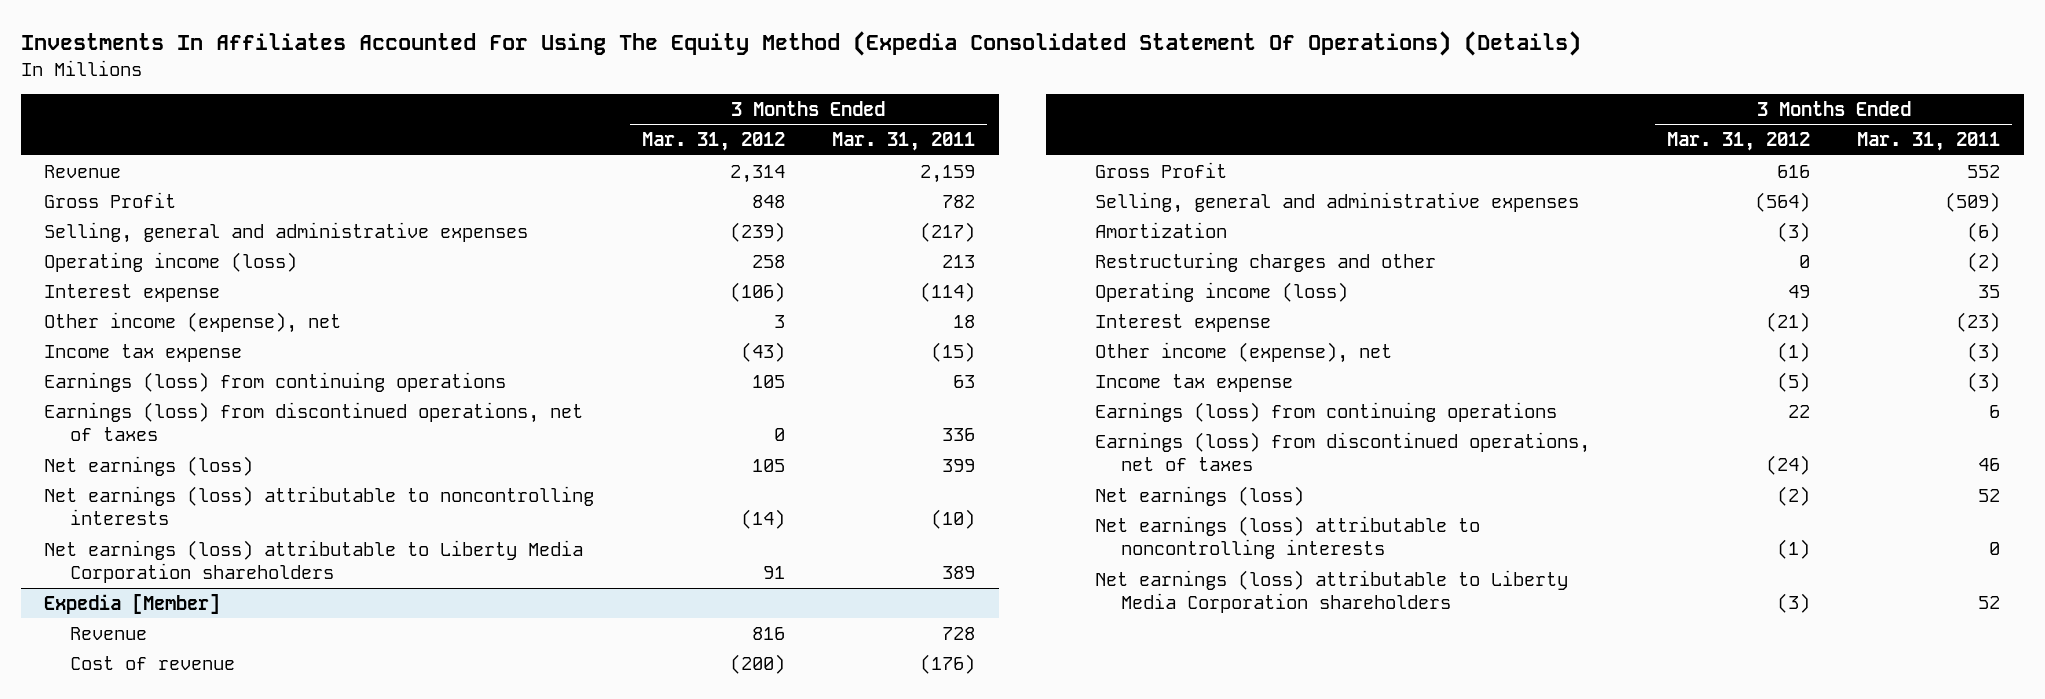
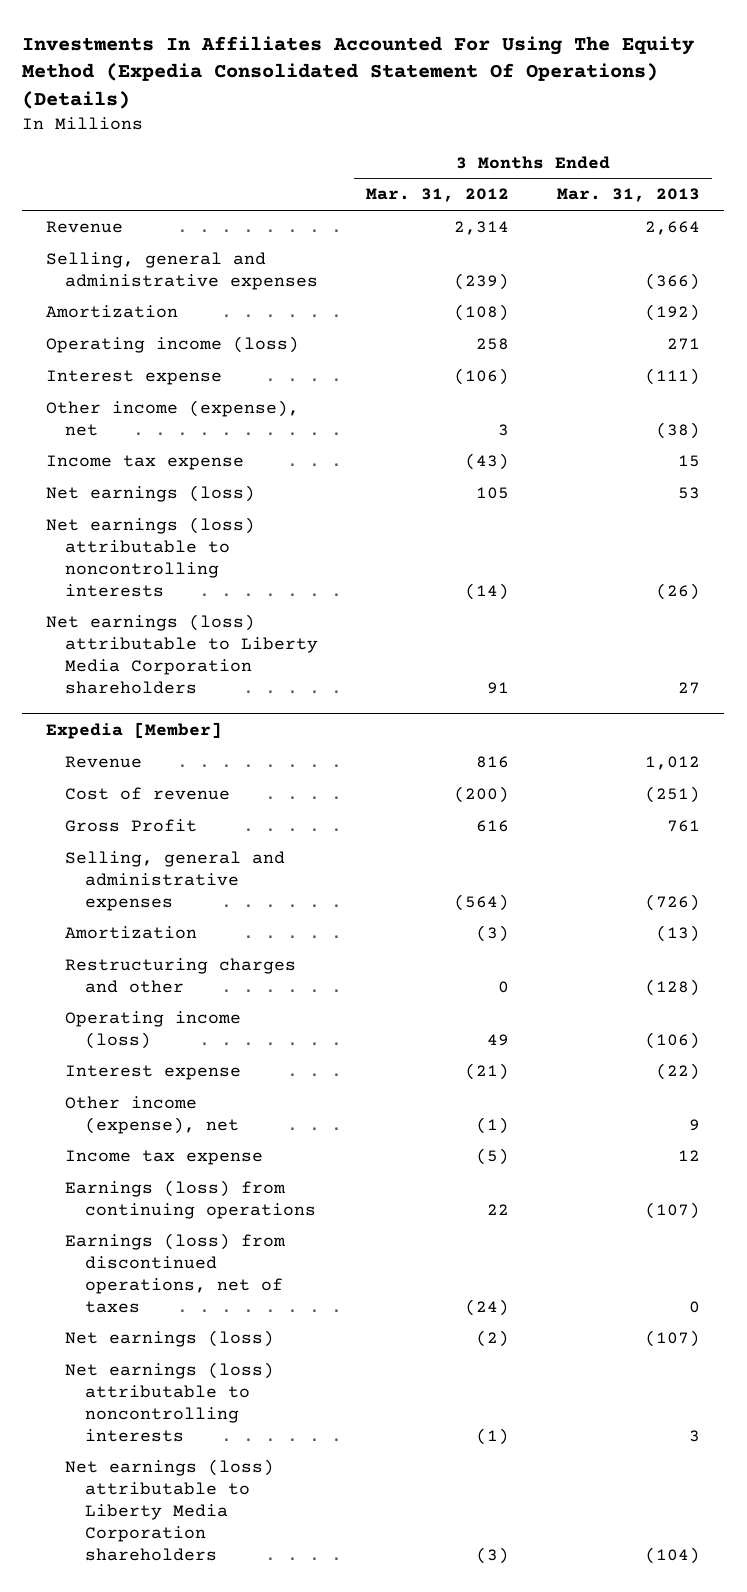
- | 3 Months Ended Mar. 31, 2012 | 3 Months Ended Mar. 31, 2011
+ | 3 Months Ended Mar. 31, 2012 | 3 Months Ended Mar. 31, 2013
- Gross Profit | 848 | 782
+ Amortization | (108) | (192)
- Earnings (loss) from continuing operations | 105 | 63
- Earnings (loss) from discontinued operations, net of taxes | 0 | 336

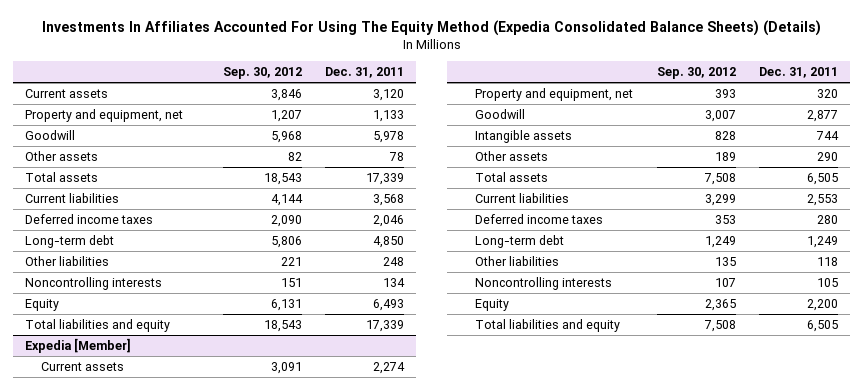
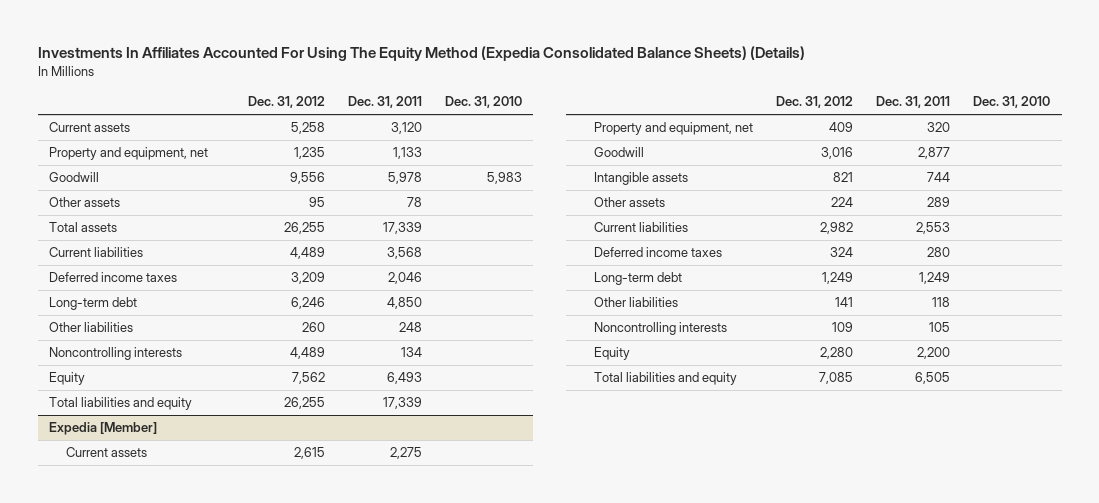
- | Sep. 30, 2012 | Dec. 31, 2011
+ | Dec. 31, 2012 | Dec. 31, 2011 | Dec. 31, 2010
@ Expedia [Member]
- Current assets | 3,091 | 2,274
+ Current assets | 2,615 | 2,275 |
- Other assets | 189 | 290
- Total assets | 7,508 | 6,505
+ Other assets | 224 | 289 |

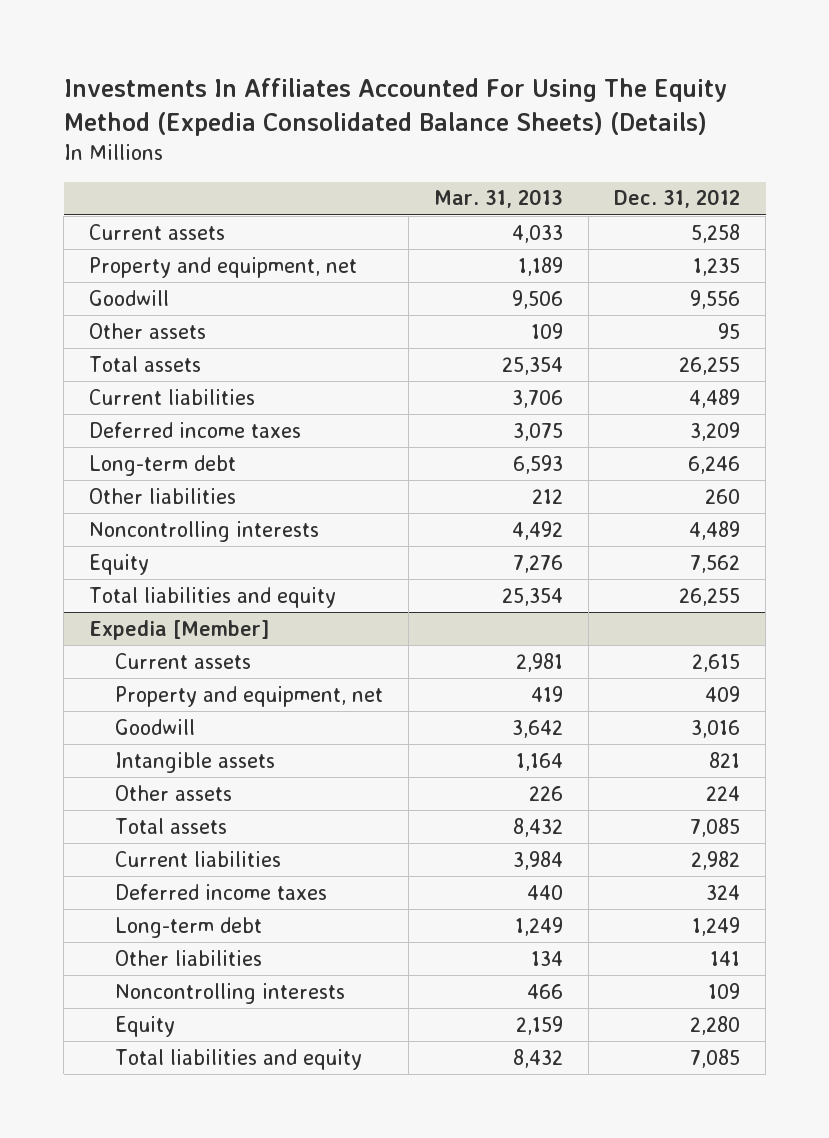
- | Dec. 31, 2012 | Dec. 31, 2011 | Dec. 31, 2010
+ | Mar. 31, 2013 | Dec. 31, 2012
@ Expedia [Member]
+ Total assets | 8,432 | 7,085

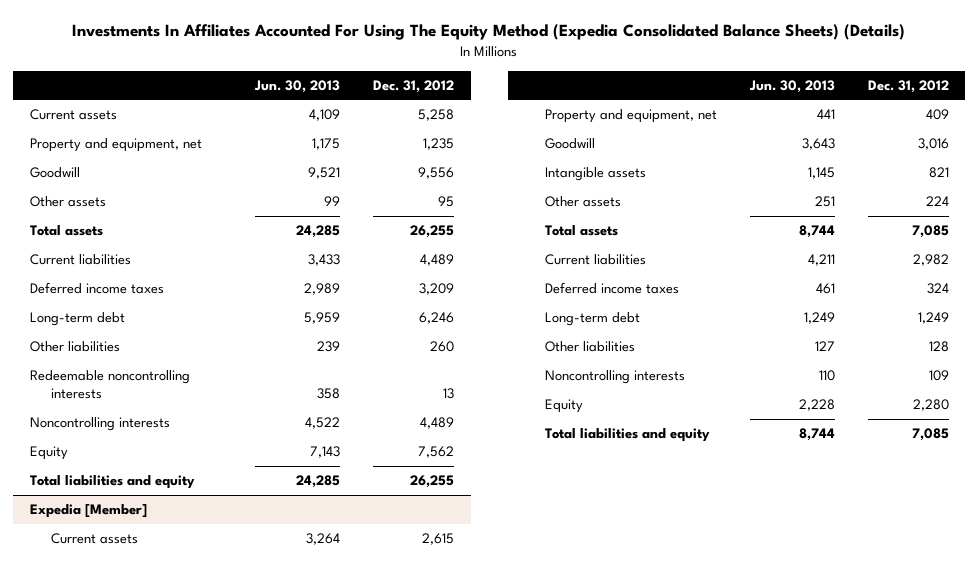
- | Mar. 31, 2013 | Dec. 31, 2012
+ | Jun. 30, 2013 | Dec. 31, 2012
+ Redeemable noncontrolling interests | 358 | 13
@ Expedia [Member]
- Other liabilities | 134 | 141
+ Other liabilities | 127 | 128

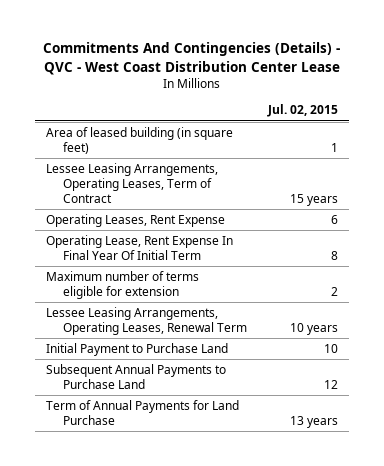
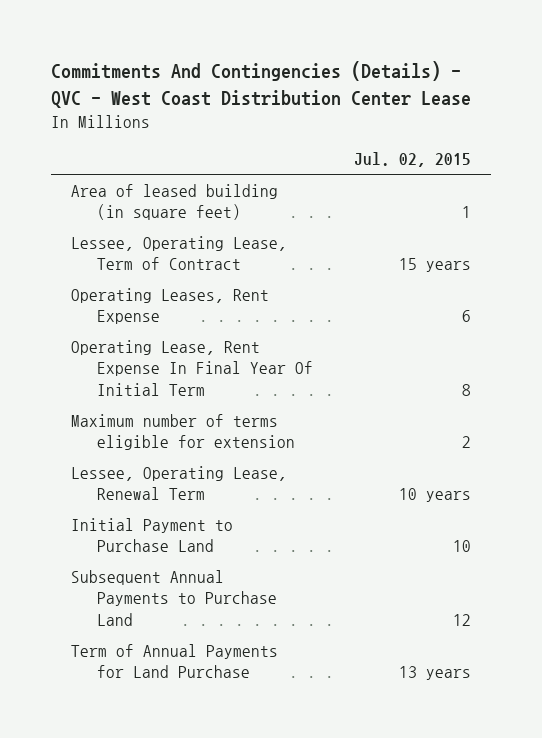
- Lessee Leasing Arrangements, Operating Leases, Term of Contract | 15 years
+ Lessee, Operating Lease, Term of Contract | 15 years
- Lessee Leasing Arrangements, Operating Leases, Renewal Term | 10 years
+ Lessee, Operating Lease, Renewal Term | 10 years

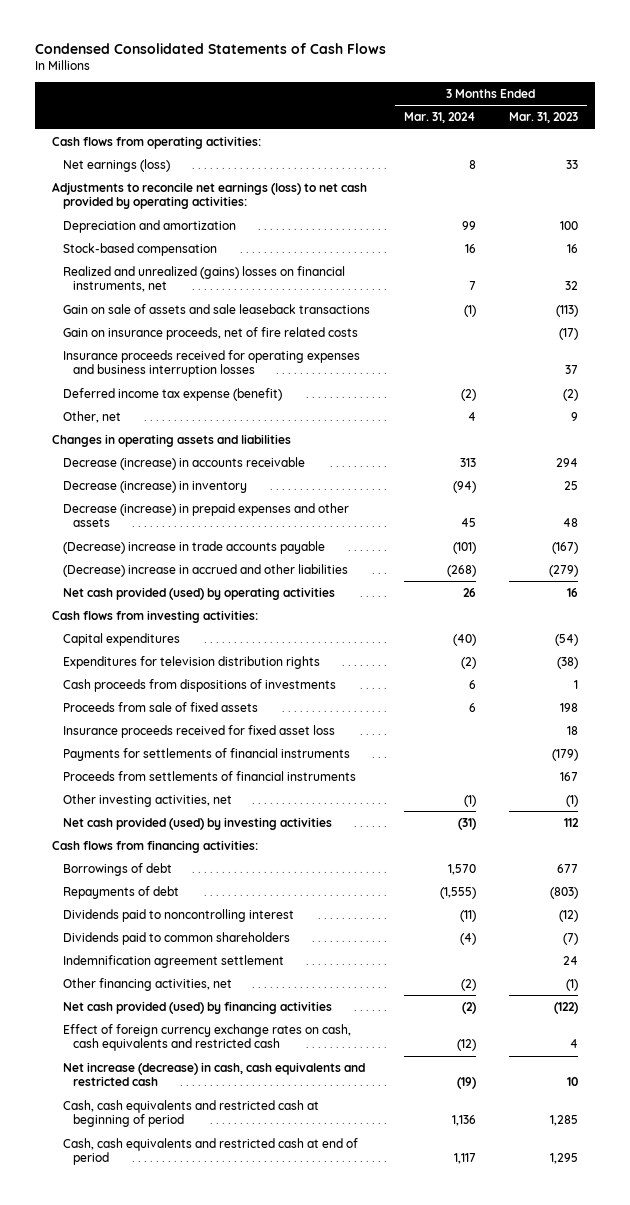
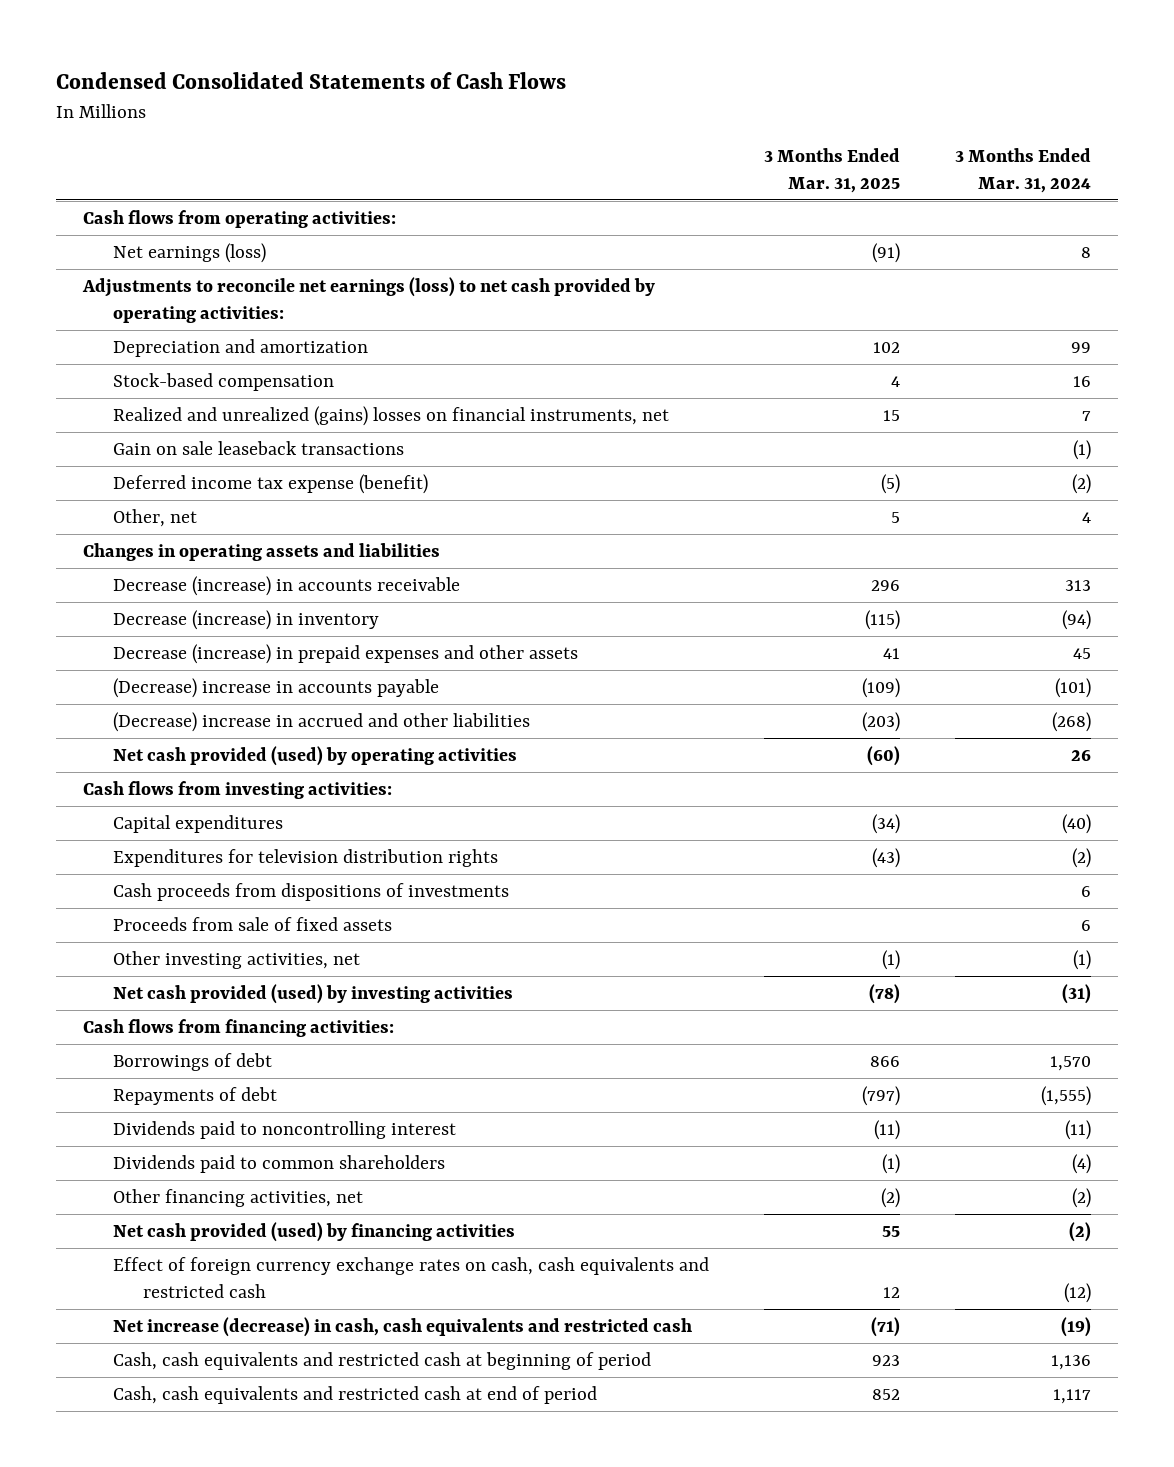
- | 3 Months Ended Mar. 31, 2024 | 3 Months Ended Mar. 31, 2023
+ | 3 Months Ended Mar. 31, 2025 | 3 Months Ended Mar. 31, 2024
- Gain on sale of assets and sale leaseback transactions | (1) | (113)
- Gain on insurance proceeds, net of fire related costs | | (17)
- Insurance proceeds received for operating expenses and business interruption losses | | 37
+ Gain on sale leaseback transactions | | (1)
- (Decrease) increase in trade accounts payable | (101) | (167)
+ (Decrease) increase in accounts payable | (109) | (101)
- Insurance proceeds received for fixed asset loss | | 18
- Payments for settlements of financial instruments | | (179)
- Proceeds from settlements of financial instruments | | 167
- Indemnification agreement settlement | | 24

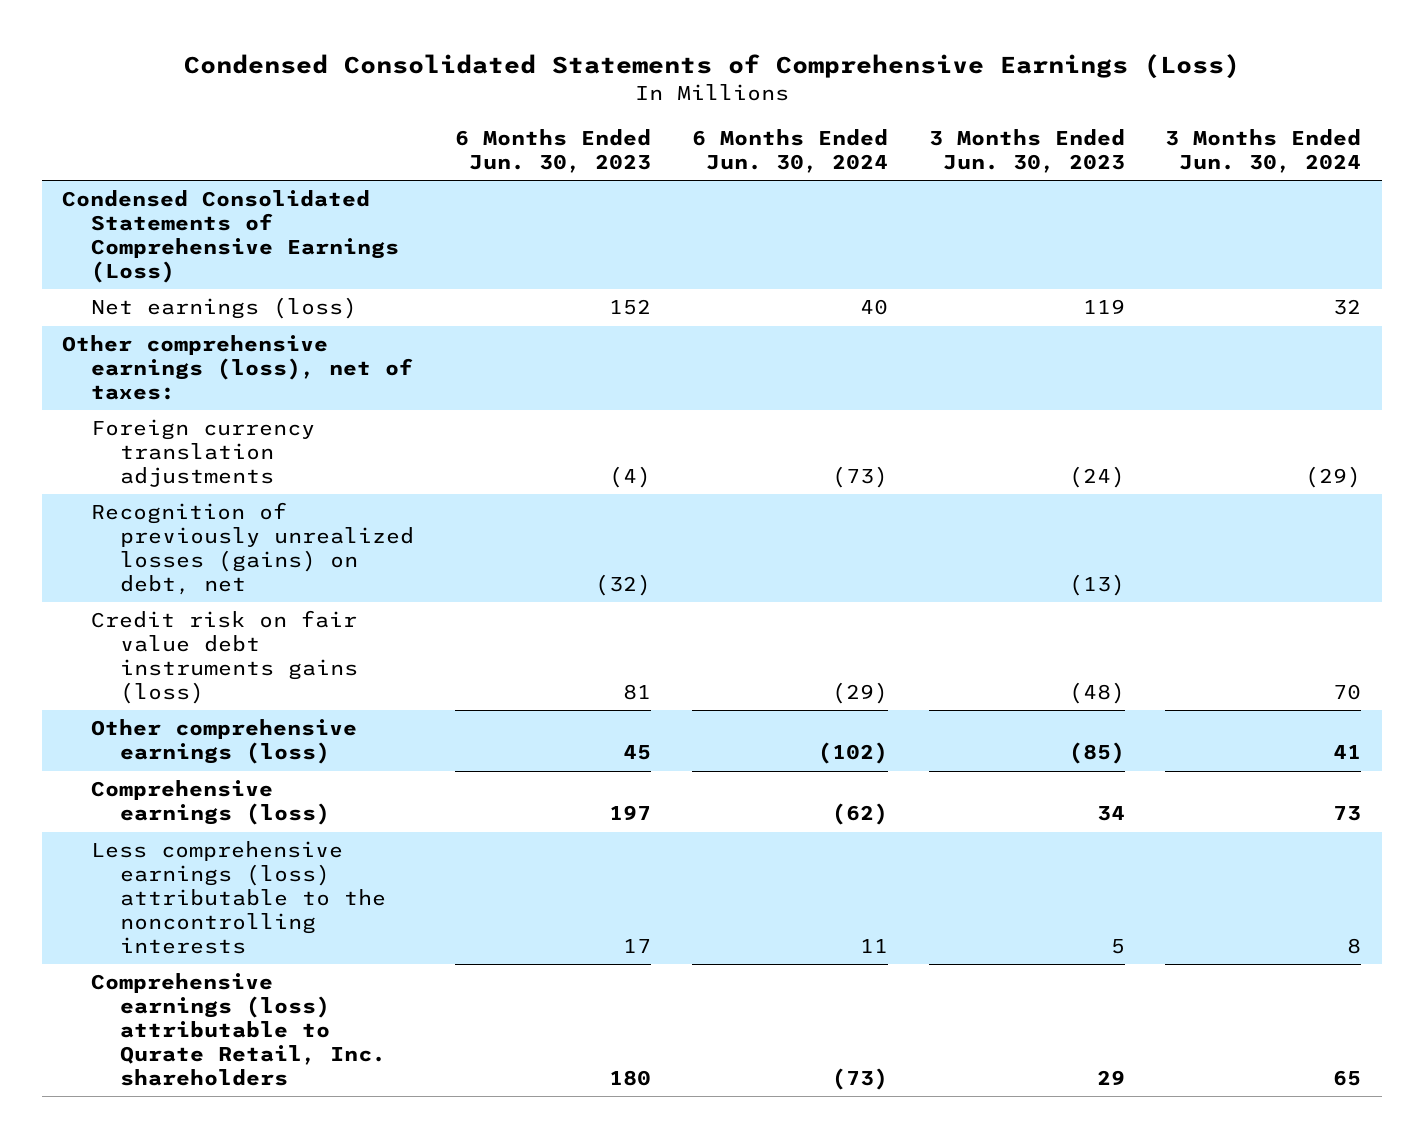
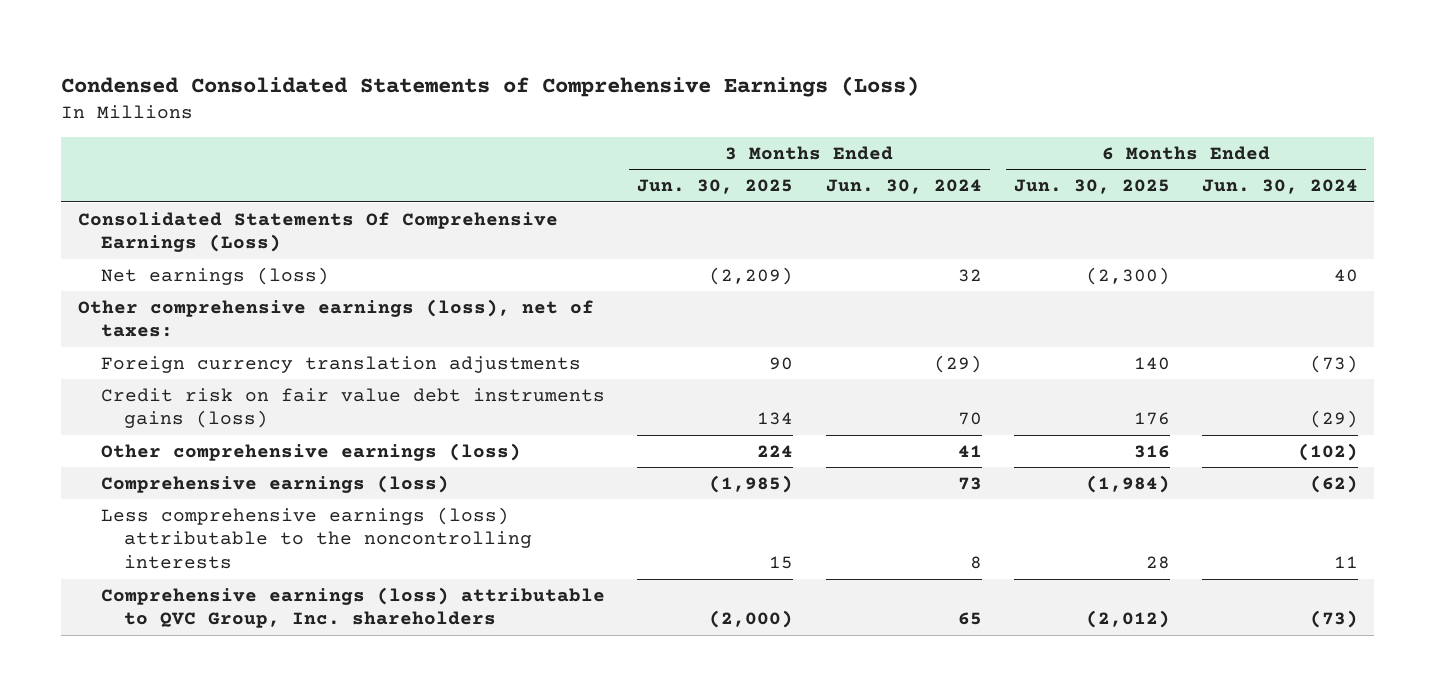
- | 6 Months Ended Jun. 30, 2023 | 6 Months Ended Jun. 30, 2024 | 3 Months Ended Jun. 30, 2023 | 3 Months Ended Jun. 30, 2024
+ | 3 Months Ended Jun. 30, 2025 | 3 Months Ended Jun. 30, 2024 | 6 Months Ended Jun. 30, 2025 | 6 Months Ended Jun. 30, 2024
- Condensed Consolidated Statements of Comprehensive Earnings (Loss)
+ Consolidated Statements Of Comprehensive Earnings (Loss)
- Recognition of previously unrealized losses (gains) on debt, net | (32) | | (13) |
- Comprehensive earnings (loss) attributable to Qurate Retail, Inc. shareholders | 180 | (73) | 29 | 65
+ Comprehensive earnings (loss) attributable to QVC Group, Inc. shareholders | (2,000) | 65 | (2,012) | (73)

